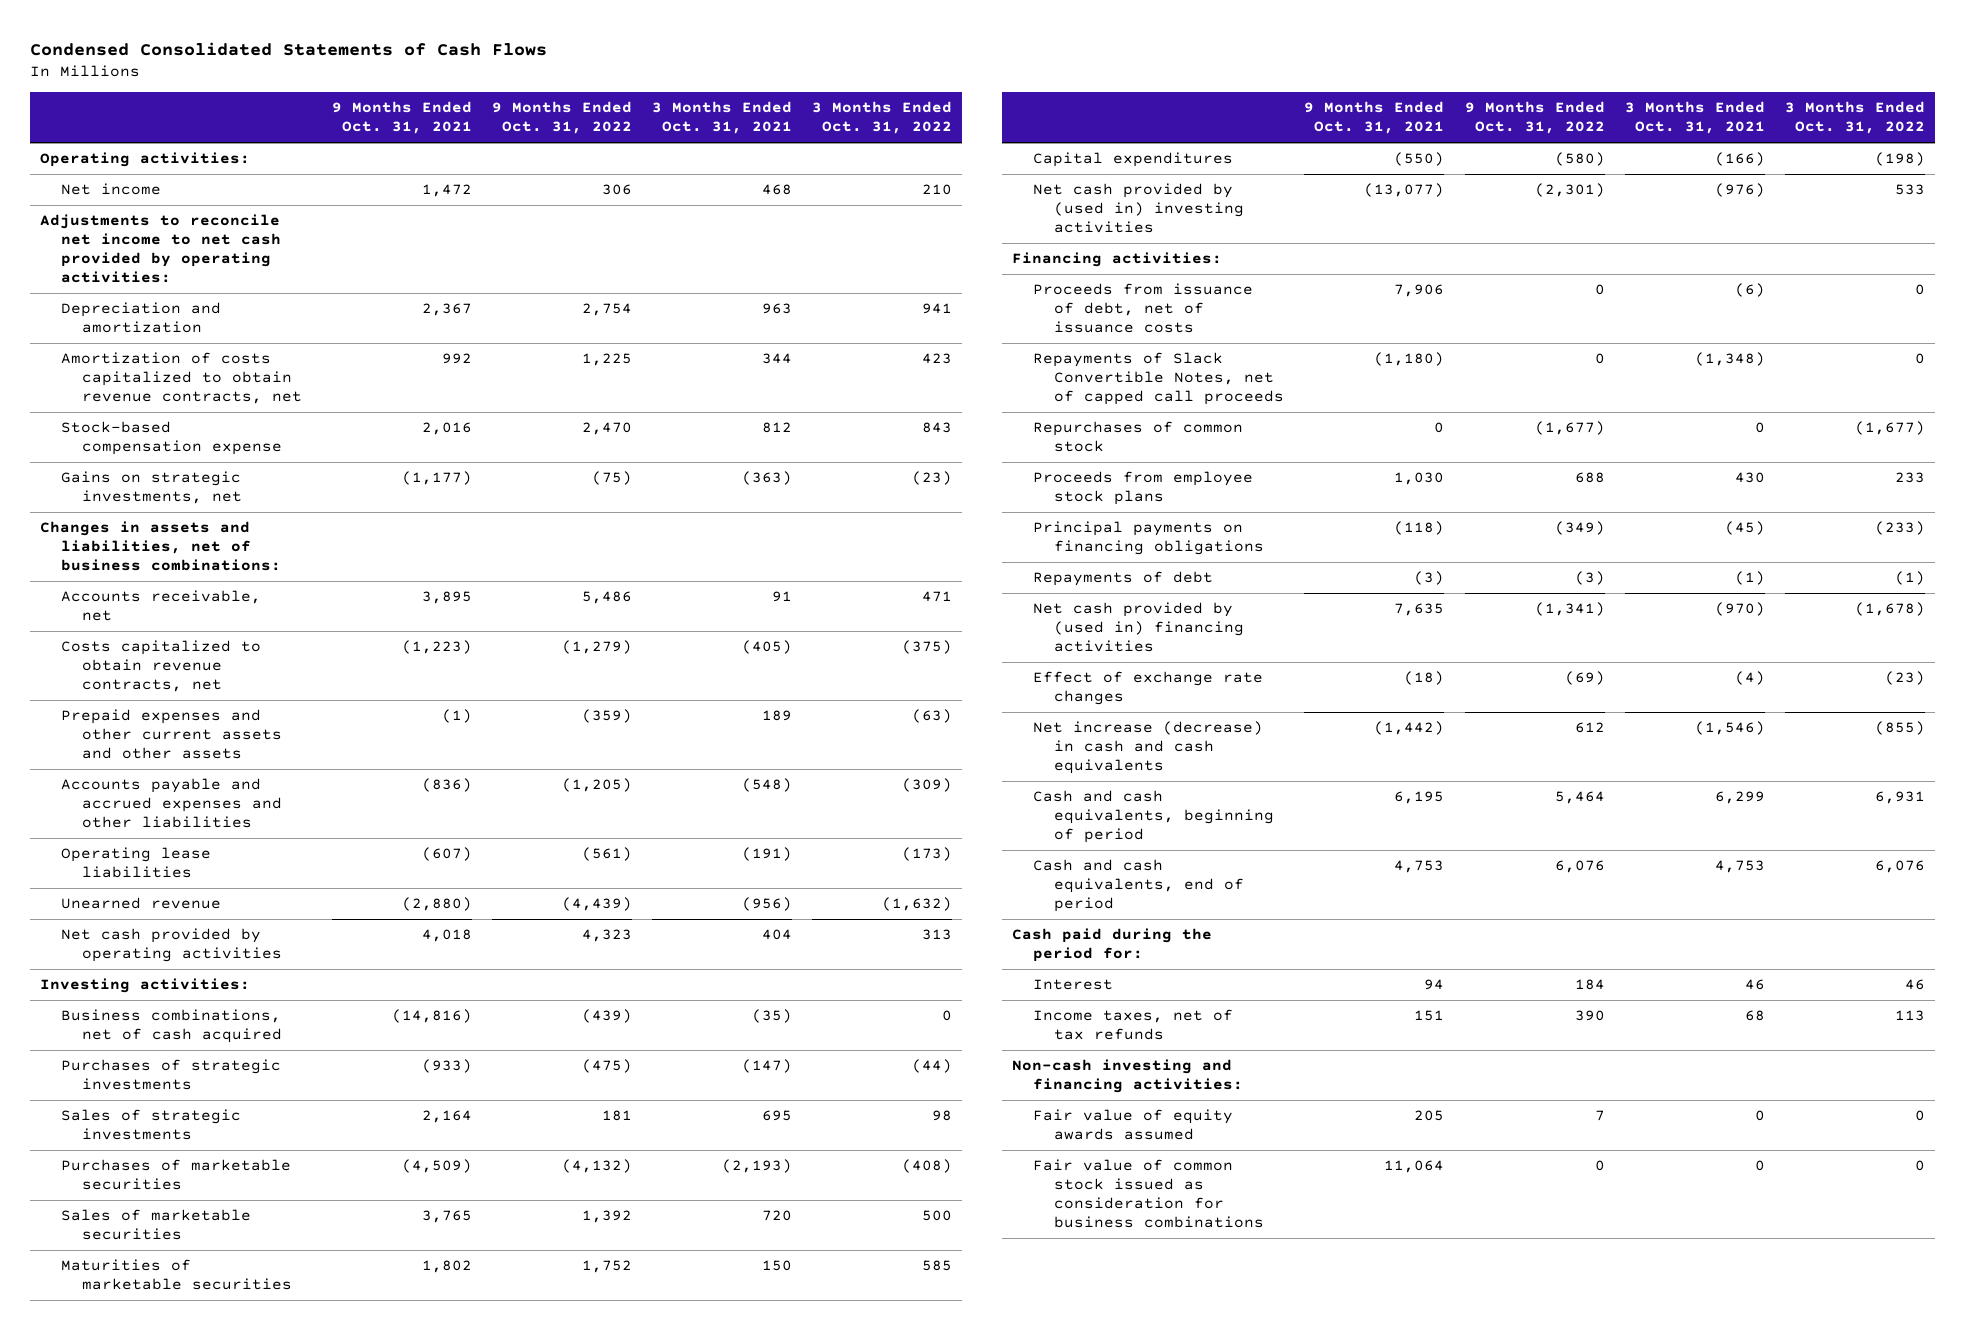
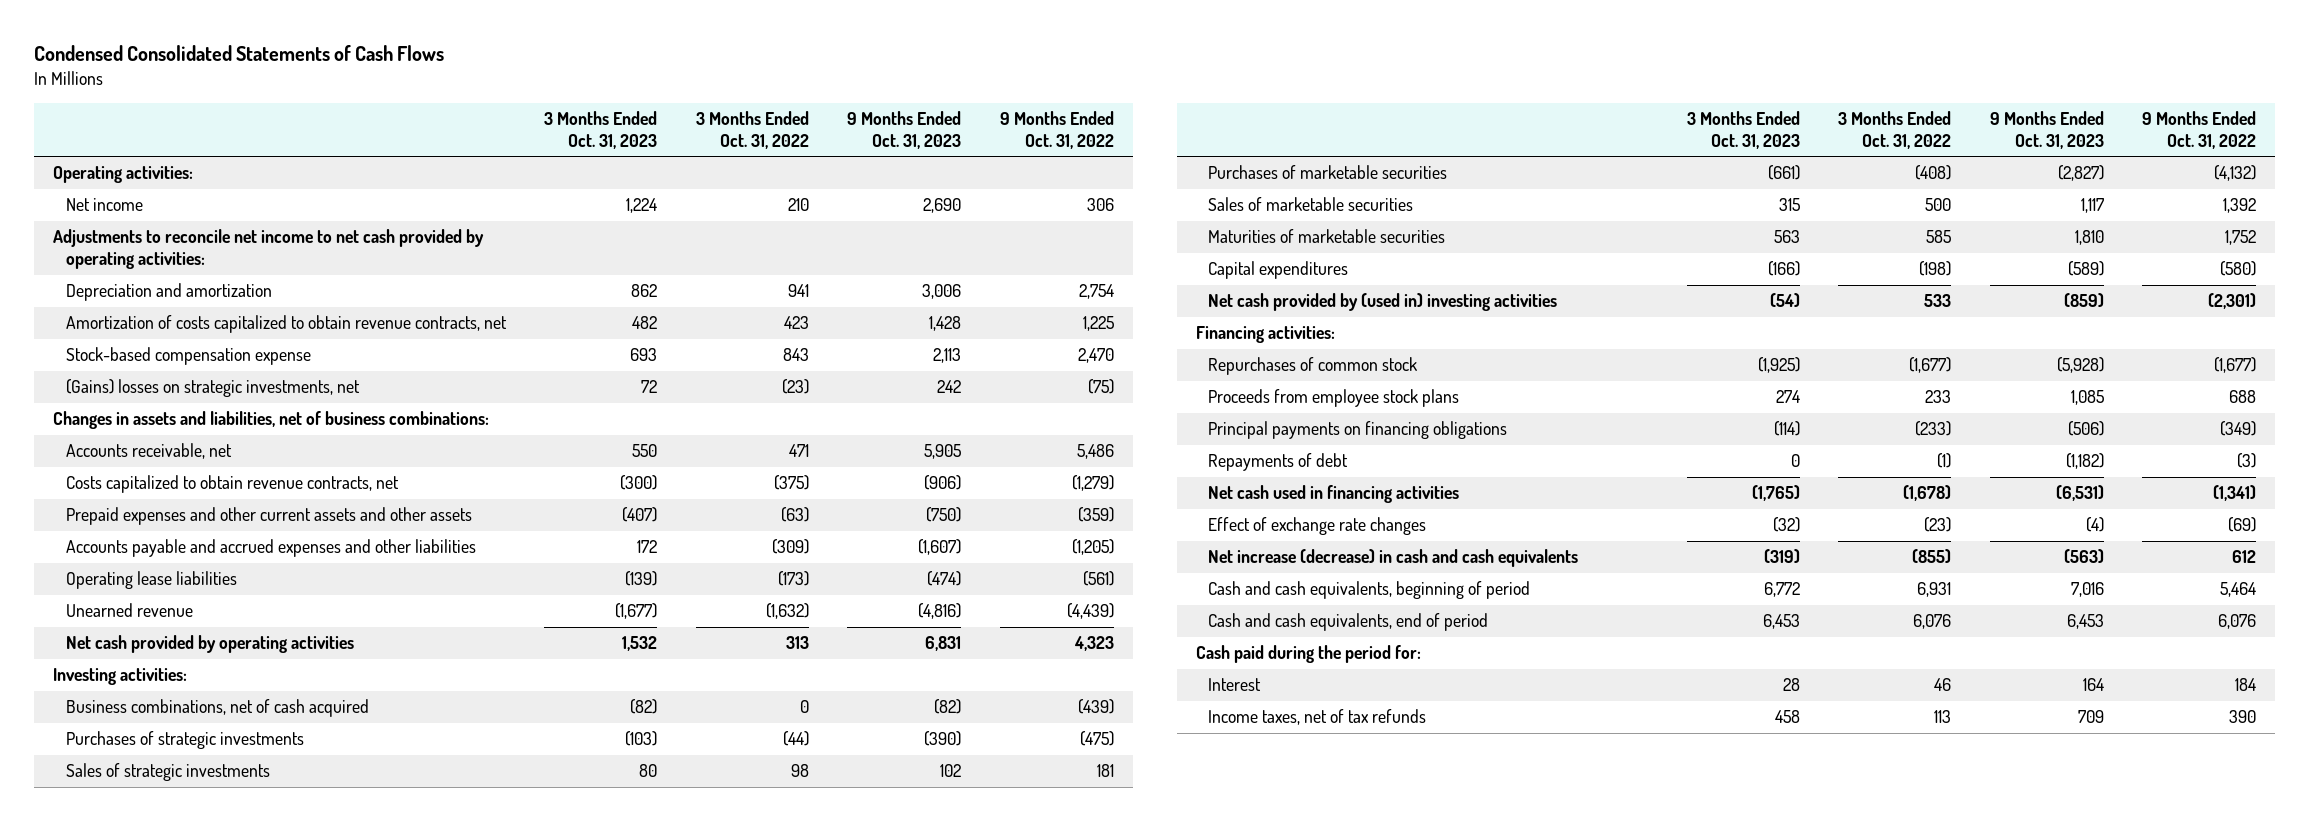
- | 9 Months Ended Oct. 31, 2021 | 9 Months Ended Oct. 31, 2022 | 3 Months Ended Oct. 31, 2021 | 3 Months Ended Oct. 31, 2022
+ | 3 Months Ended Oct. 31, 2023 | 3 Months Ended Oct. 31, 2022 | 9 Months Ended Oct. 31, 2023 | 9 Months Ended Oct. 31, 2022
- Gains on strategic investments, net | (1,177) | (75) | (363) | (23)
+ (Gains) losses on strategic investments, net | 72 | (23) | 242 | (75)
- Proceeds from issuance of debt, net of issuance costs | 7,906 | 0 | (6) | 0
- Repayments of Slack Convertible Notes, net of capped call proceeds | (1,180) | 0 | (1,348) | 0
- Net cash provided by (used in) financing activities | 7,635 | (1,341) | (970) | (1,678)
+ Net cash used in financing activities | (1,765) | (1,678) | (6,531) | (1,341)
- Non-cash investing and financing activities:
- Fair value of equity awards assumed | 205 | 7 | 0 | 0
- Fair value of common stock issued as consideration for business combinations | 11,064 | 0 | 0 | 0

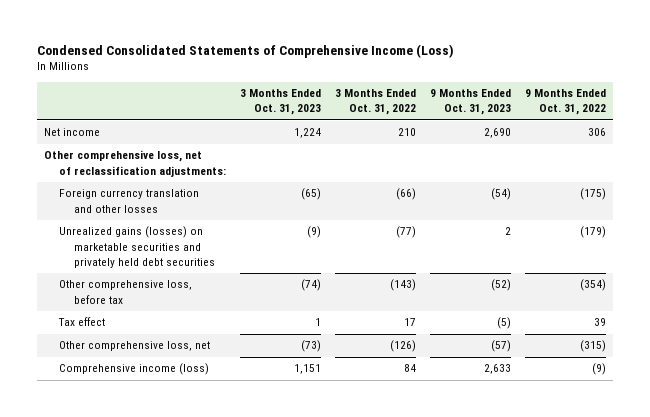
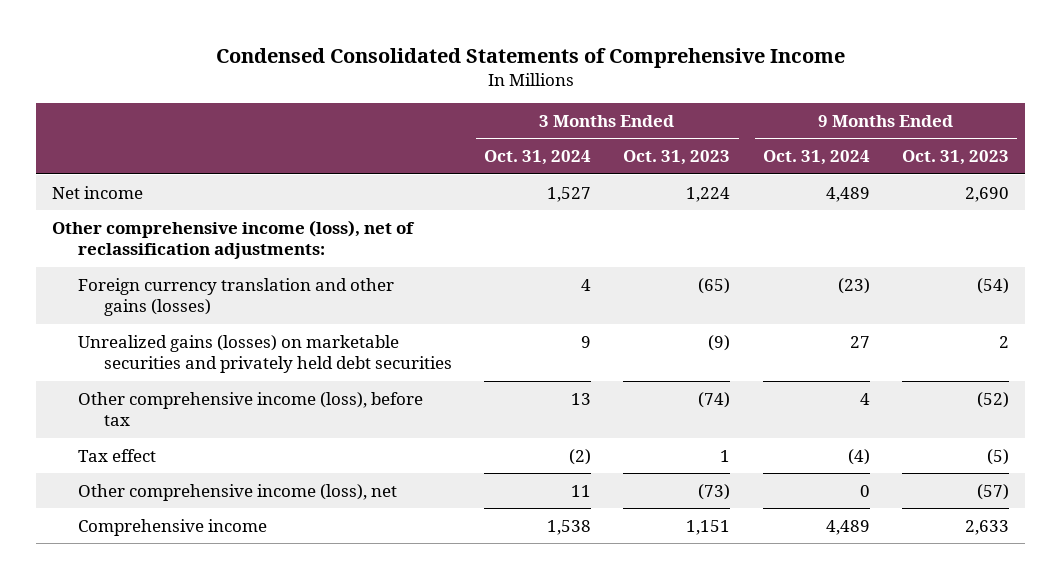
- Condensed Consolidated Statements of Comprehensive Income (Loss)
+ Condensed Consolidated Statements of Comprehensive Income
- | 3 Months Ended Oct. 31, 2023 | 3 Months Ended Oct. 31, 2022 | 9 Months Ended Oct. 31, 2023 | 9 Months Ended Oct. 31, 2022
+ | 3 Months Ended Oct. 31, 2024 | 3 Months Ended Oct. 31, 2023 | 9 Months Ended Oct. 31, 2024 | 9 Months Ended Oct. 31, 2023
- Other comprehensive loss, net of reclassification adjustments:
- Foreign currency translation and other losses | (65) | (66) | (54) | (175)
+ Other comprehensive income (loss), net of reclassification adjustments:
+ Foreign currency translation and other gains (losses) | 4 | (65) | (23) | (54)
- Other comprehensive loss, before tax | (74) | (143) | (52) | (354)
+ Other comprehensive income (loss), before tax | 13 | (74) | 4 | (52)
- Other comprehensive loss, net | (73) | (126) | (57) | (315)
- Comprehensive income (loss) | 1,151 | 84 | 2,633 | (9)
+ Other comprehensive income (loss), net | 11 | (73) | 0 | (57)
+ Comprehensive income | 1,538 | 1,151 | 4,489 | 2,633

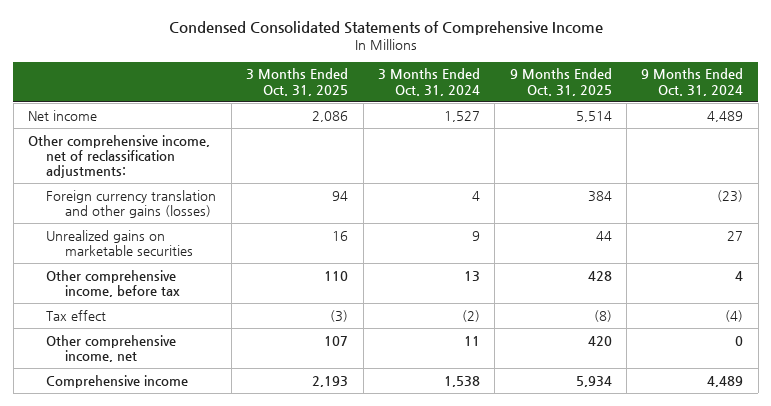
- | 3 Months Ended Oct. 31, 2024 | 3 Months Ended Oct. 31, 2023 | 9 Months Ended Oct. 31, 2024 | 9 Months Ended Oct. 31, 2023
+ | 3 Months Ended Oct. 31, 2025 | 3 Months Ended Oct. 31, 2024 | 9 Months Ended Oct. 31, 2025 | 9 Months Ended Oct. 31, 2024
- Other comprehensive income (loss), net of reclassification adjustments:
+ Other comprehensive income, net of reclassification adjustments:
- Unrealized gains (losses) on marketable securities and privately held debt securities | 9 | (9) | 27 | 2
- Other comprehensive income (loss), before tax | 13 | (74) | 4 | (52)
+ Unrealized gains on marketable securities | 16 | 9 | 44 | 27
+ Other comprehensive income, before tax | 110 | 13 | 428 | 4
- Other comprehensive income (loss), net | 11 | (73) | 0 | (57)
+ Other comprehensive income, net | 107 | 11 | 420 | 0

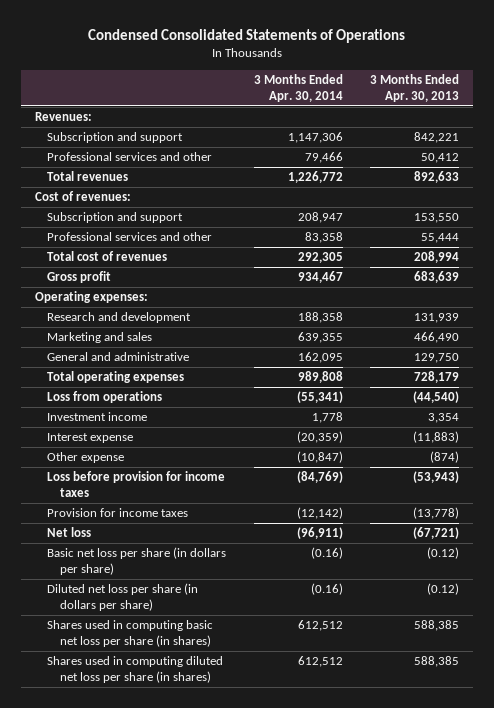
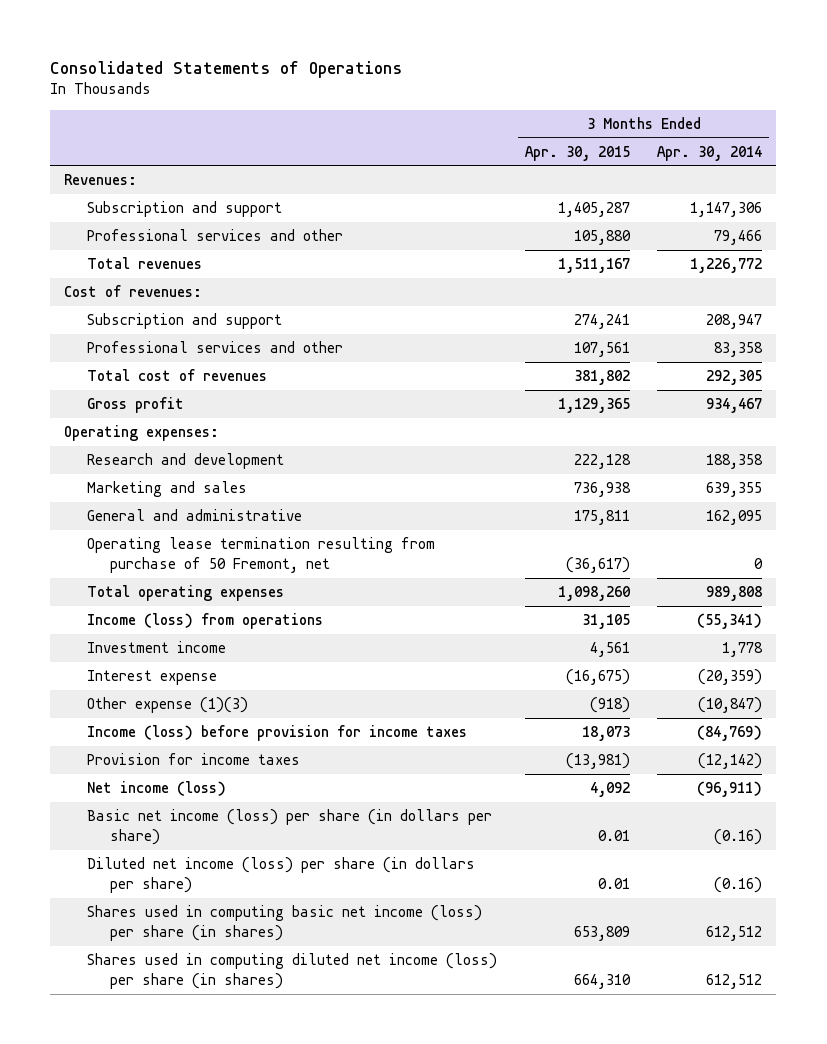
- Condensed Consolidated Statements of Operations
+ Consolidated Statements of Operations
- | 3 Months Ended Apr. 30, 2014 | 3 Months Ended Apr. 30, 2013
+ | 3 Months Ended Apr. 30, 2015 | 3 Months Ended Apr. 30, 2014
+ Operating lease termination resulting from purchase of 50 Fremont, net | (36,617) | 0
- Loss from operations | (55,341) | (44,540)
+ Income (loss) from operations | 31,105 | (55,341)
- Other expense | (10,847) | (874)
- Loss before provision for income taxes | (84,769) | (53,943)
+ Other expense (1)(3) | (918) | (10,847)
+ Income (loss) before provision for income taxes | 18,073 | (84,769)
- Net loss | (96,911) | (67,721)
- Basic net loss per share (in dollars per share) | (0.16) | (0.12)
- Diluted net loss per share (in dollars per share) | (0.16) | (0.12)
- Shares used in computing basic net loss per share (in shares) | 612,512 | 588,385
- Shares used in computing diluted net loss per share (in shares) | 612,512 | 588,385
+ Net income (loss) | 4,092 | (96,911)
+ Basic net income (loss) per share (in dollars per share) | 0.01 | (0.16)
+ Diluted net income (loss) per share (in dollars per share) | 0.01 | (0.16)
+ Shares used in computing basic net income (loss) per share (in shares) | 653,809 | 612,512
+ Shares used in computing diluted net income (loss) per share (in shares) | 664,310 | 612,512

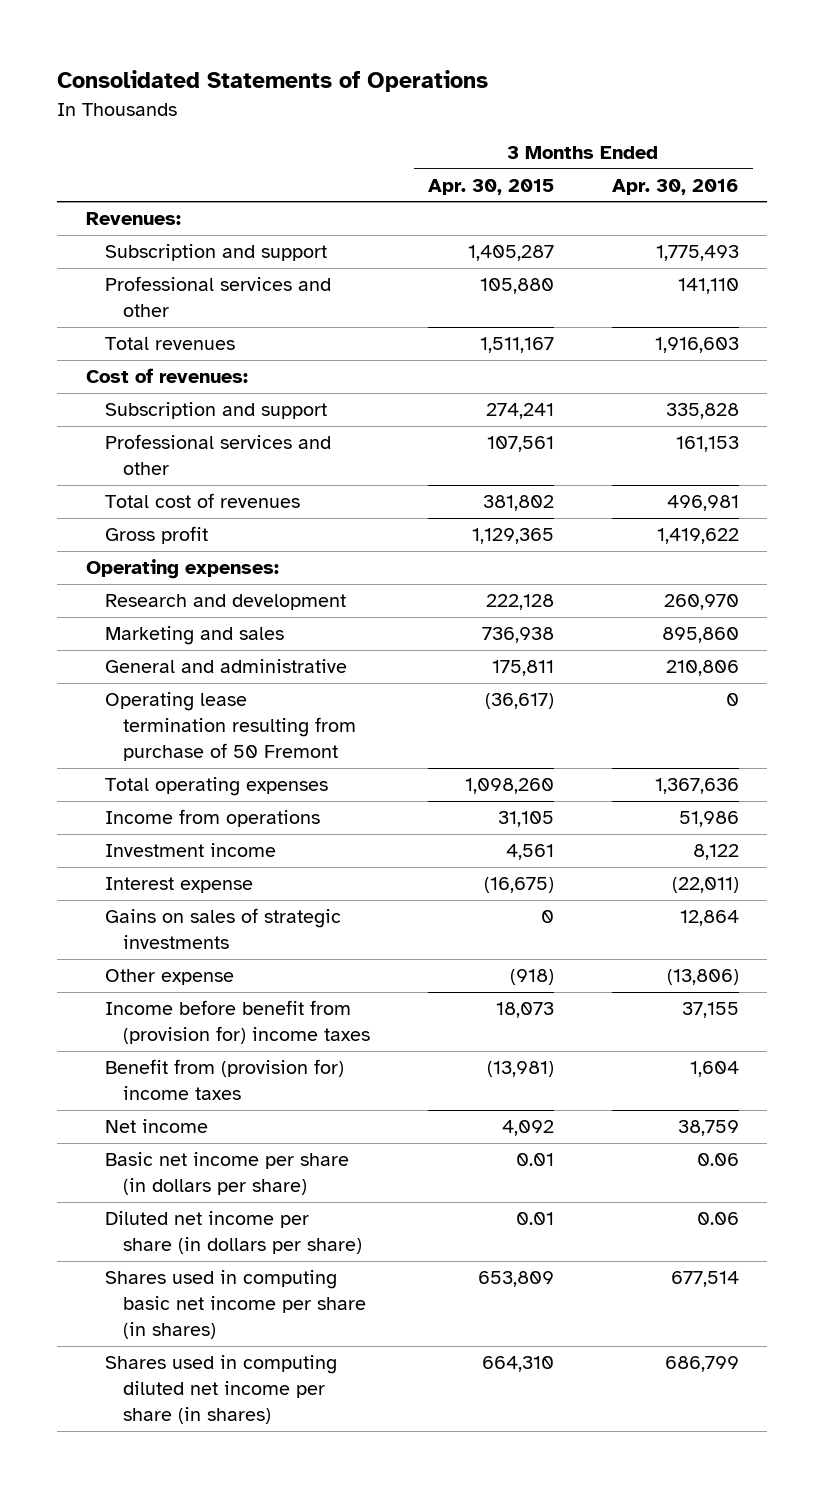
- | 3 Months Ended Apr. 30, 2015 | 3 Months Ended Apr. 30, 2014
+ | 3 Months Ended Apr. 30, 2015 | 3 Months Ended Apr. 30, 2016
- Operating lease termination resulting from purchase of 50 Fremont, net | (36,617) | 0
+ Operating lease termination resulting from purchase of 50 Fremont | (36,617) | 0
- Income (loss) from operations | 31,105 | (55,341)
+ Income from operations | 31,105 | 51,986
- Other expense (1)(3) | (918) | (10,847)
- Income (loss) before provision for income taxes | 18,073 | (84,769)
- Provision for income taxes | (13,981) | (12,142)
- Net income (loss) | 4,092 | (96,911)
- Basic net income (loss) per share (in dollars per share) | 0.01 | (0.16)
- Diluted net income (loss) per share (in dollars per share) | 0.01 | (0.16)
- Shares used in computing basic net income (loss) per share (in shares) | 653,809 | 612,512
- Shares used in computing diluted net income (loss) per share (in shares) | 664,310 | 612,512
+ Gains on sales of strategic investments | 0 | 12,864
+ Other expense | (918) | (13,806)
+ Income before benefit from (provision for) income taxes | 18,073 | 37,155
+ Benefit from (provision for) income taxes | (13,981) | 1,604
+ Net income | 4,092 | 38,759
+ Basic net income per share (in dollars per share) | 0.01 | 0.06
+ Diluted net income per share (in dollars per share) | 0.01 | 0.06
+ Shares used in computing basic net income per share (in shares) | 653,809 | 677,514
+ Shares used in computing diluted net income per share (in shares) | 664,310 | 686,799

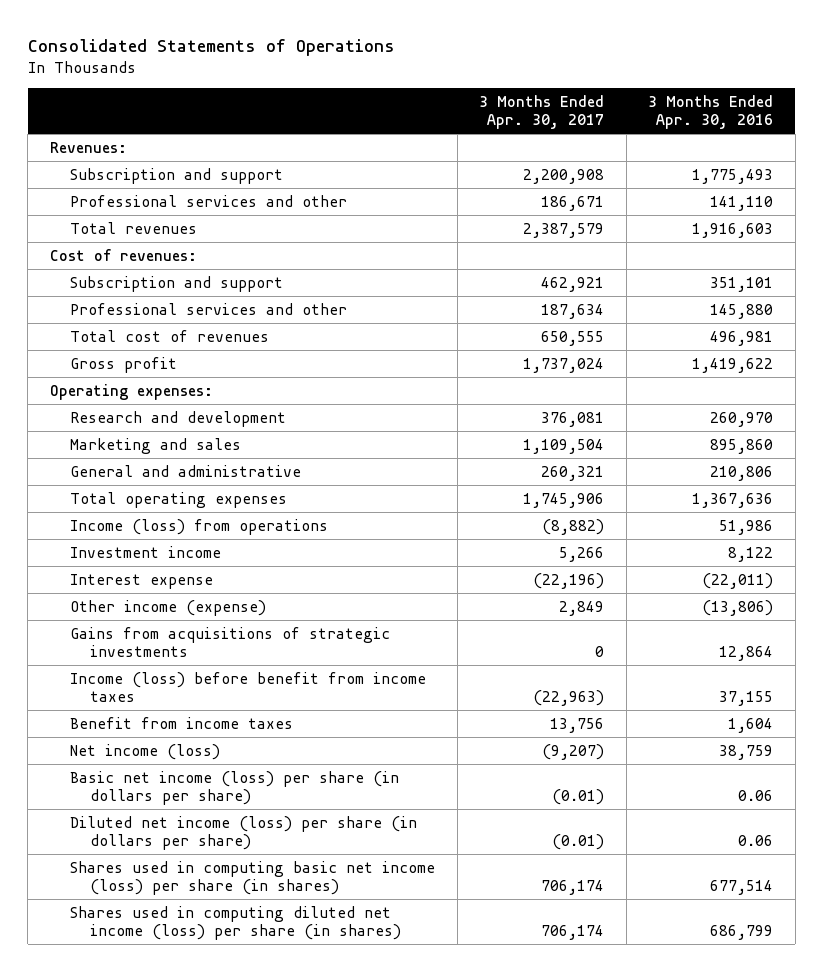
- | 3 Months Ended Apr. 30, 2015 | 3 Months Ended Apr. 30, 2016
+ | 3 Months Ended Apr. 30, 2017 | 3 Months Ended Apr. 30, 2016
- Subscription and support | 274,241 | 335,828
- Professional services and other | 107,561 | 161,153
+ Subscription and support | 462,921 | 351,101
+ Professional services and other | 187,634 | 145,880
- Operating lease termination resulting from purchase of 50 Fremont | (36,617) | 0
- Income from operations | 31,105 | 51,986
+ Income (loss) from operations | (8,882) | 51,986
- Gains on sales of strategic investments | 0 | 12,864
- Other expense | (918) | (13,806)
- Income before benefit from (provision for) income taxes | 18,073 | 37,155
- Benefit from (provision for) income taxes | (13,981) | 1,604
- Net income | 4,092 | 38,759
- Basic net income per share (in dollars per share) | 0.01 | 0.06
- Diluted net income per share (in dollars per share) | 0.01 | 0.06
- Shares used in computing basic net income per share (in shares) | 653,809 | 677,514
- Shares used in computing diluted net income per share (in shares) | 664,310 | 686,799
+ Other income (expense) | 2,849 | (13,806)
+ Gains from acquisitions of strategic investments | 0 | 12,864
+ Income (loss) before benefit from income taxes | (22,963) | 37,155
+ Benefit from income taxes | 13,756 | 1,604
+ Net income (loss) | (9,207) | 38,759
+ Basic net income (loss) per share (in dollars per share) | (0.01) | 0.06
+ Diluted net income (loss) per share (in dollars per share) | (0.01) | 0.06
+ Shares used in computing basic net income (loss) per share (in shares) | 706,174 | 677,514
+ Shares used in computing diluted net income (loss) per share (in shares) | 706,174 | 686,799

